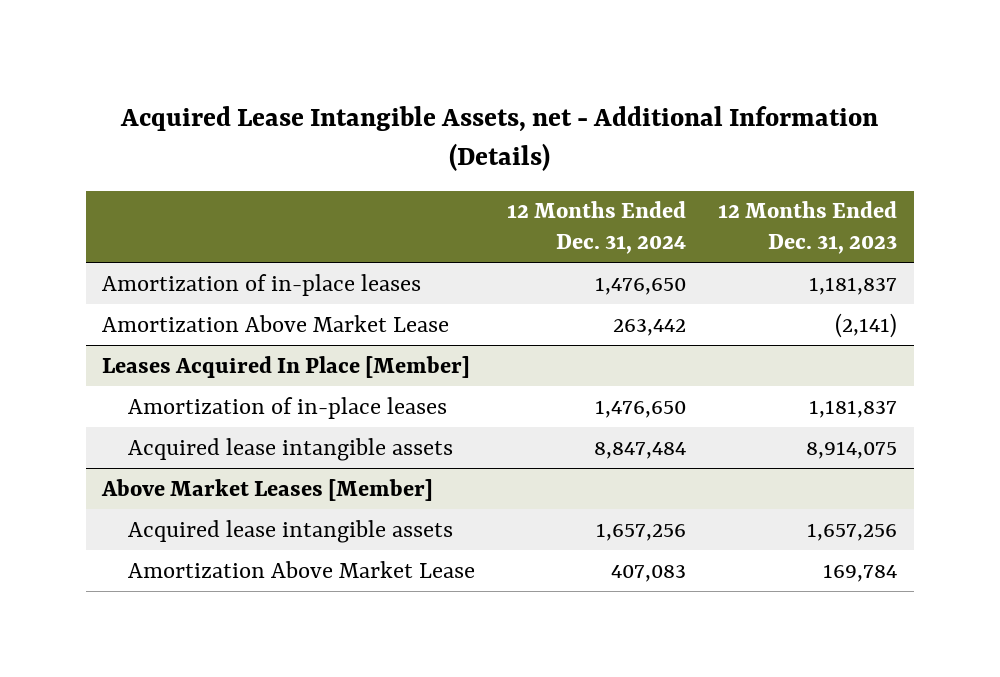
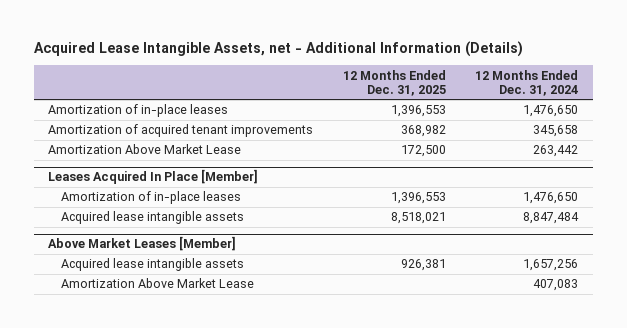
- | 12 Months Ended Dec. 31, 2024 | 12 Months Ended Dec. 31, 2023
+ | 12 Months Ended Dec. 31, 2025 | 12 Months Ended Dec. 31, 2024
+ Amortization of acquired tenant improvements | 368,982 | 345,658

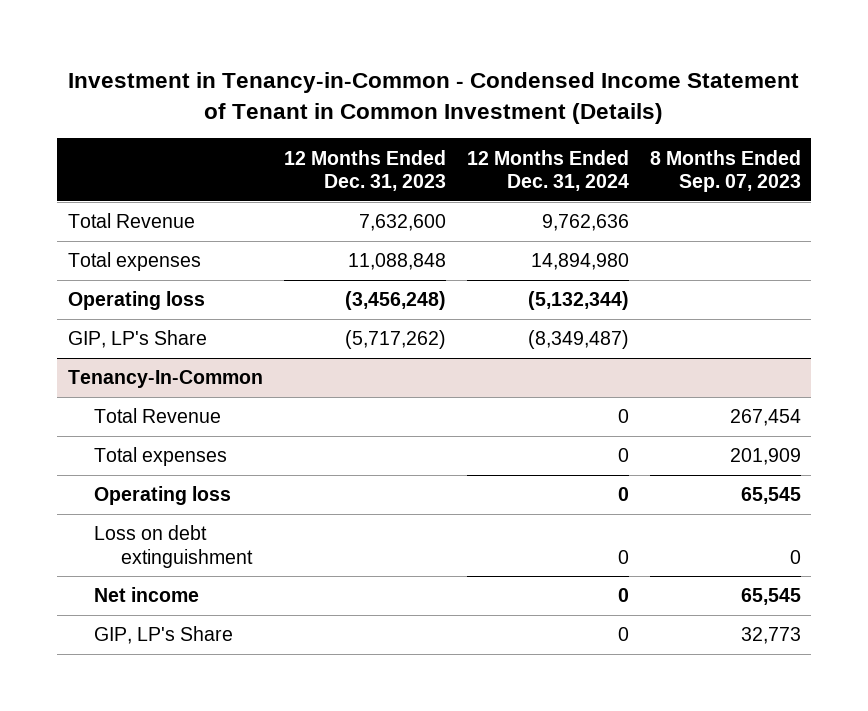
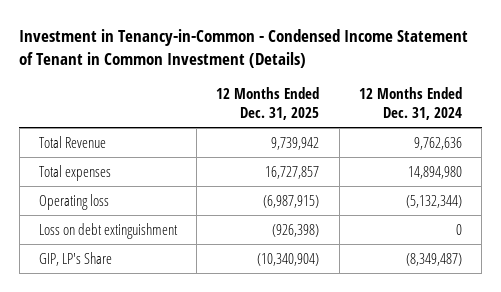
- | 12 Months Ended Dec. 31, 2023 | 12 Months Ended Dec. 31, 2024 | 8 Months Ended Sep. 07, 2023
+ | 12 Months Ended Dec. 31, 2025 | 12 Months Ended Dec. 31, 2024
- Tenancy-In-Common
- Total Revenue | | 0 | 267,454
- Total expenses | | 0 | 201,909
- Operating loss | | 0 | 65,545
- Net income | | 0 | 65,545
- GIP, LP's Share | | 0 | 32,773
moved down: GIP, LP's Share | (10,340,904) | (8,349,487)

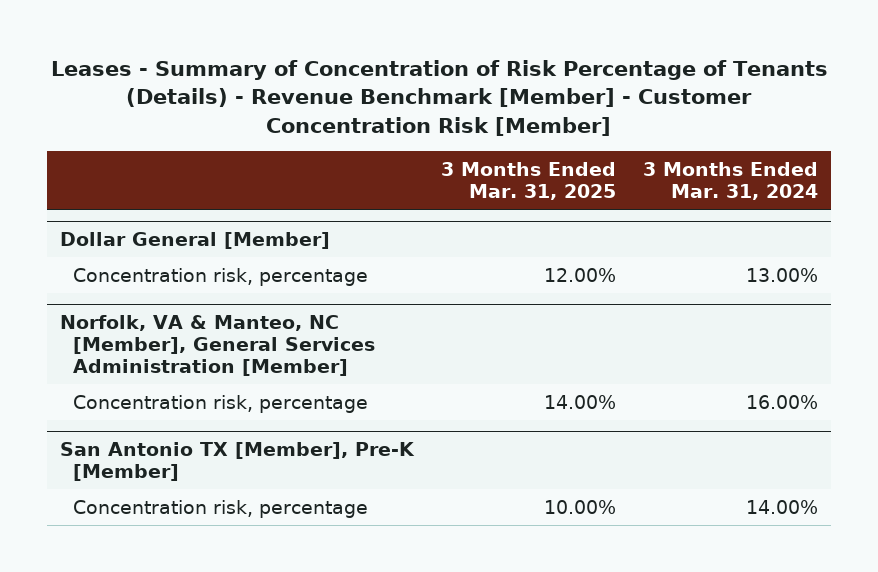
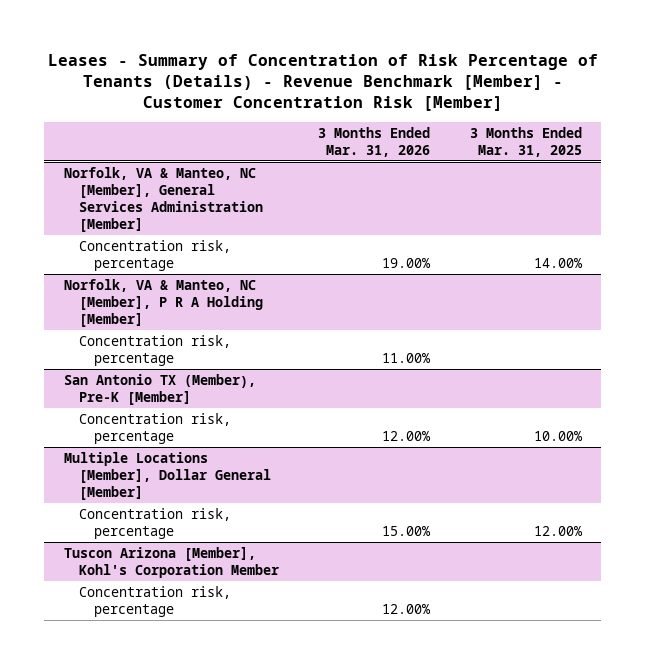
- | 3 Months Ended Mar. 31, 2025 | 3 Months Ended Mar. 31, 2024
+ | 3 Months Ended Mar. 31, 2026 | 3 Months Ended Mar. 31, 2025
- Dollar General [Member]
- Concentration risk, percentage | 12.00% | 13.00%
- San Antonio TX [Member], Pre-K [Member]
+ Norfolk, VA & Manteo, NC [Member], P R A Holding [Member]
+ Concentration risk, percentage | 11.00% |
+ San Antonio TX (Member), Pre-K [Member]
+ Multiple Locations [Member], Dollar General [Member]
+ Concentration risk, percentage | 15.00% | 12.00%
+ Tuscon Arizona [Member], Kohl's Corporation Member
+ Concentration risk, percentage | 12.00% |

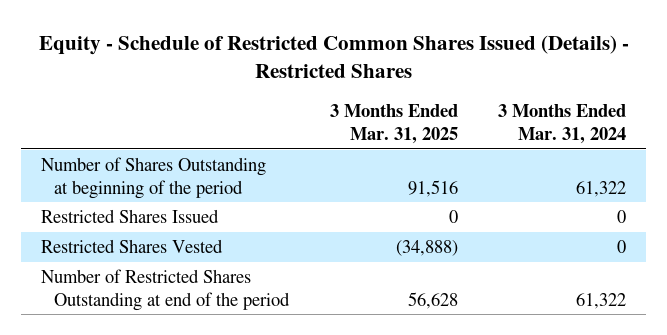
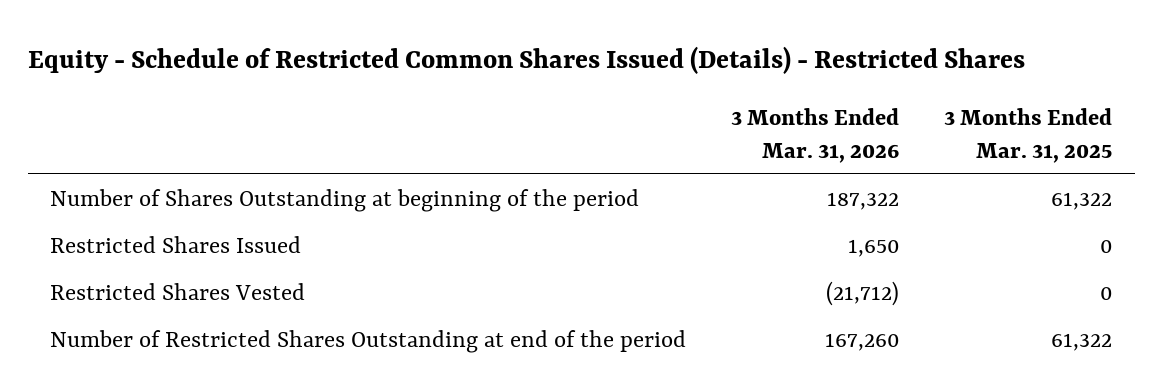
- | 3 Months Ended Mar. 31, 2025 | 3 Months Ended Mar. 31, 2024
+ | 3 Months Ended Mar. 31, 2026 | 3 Months Ended Mar. 31, 2025
- Number of Shares Outstanding at beginning of the period | 91,516 | 61,322
+ Number of Shares Outstanding at beginning of the period | 187,322 | 61,322
- Restricted Shares Vested | (34,888) | 0
- Number of Restricted Shares Outstanding at end of the period | 56,628 | 61,322
+ Restricted Shares Vested | (21,712) | 0
+ Number of Restricted Shares Outstanding at end of the period | 167,260 | 61,322

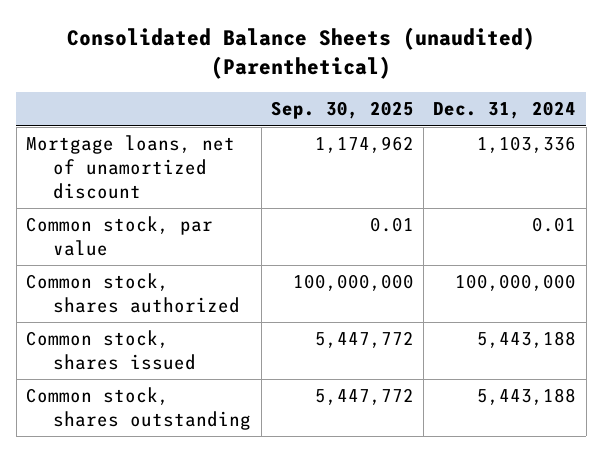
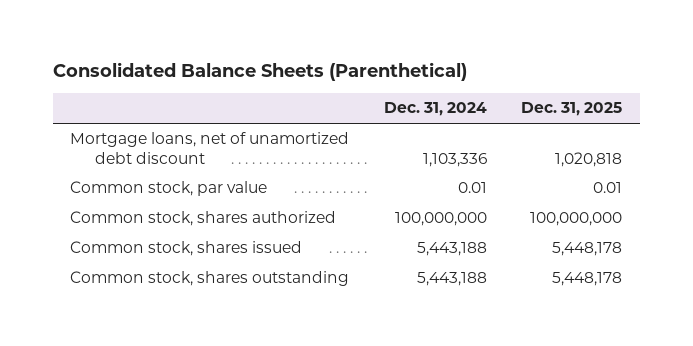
- Consolidated Balance Sheets (unaudited) (Parenthetical)
+ Consolidated Balance Sheets (Parenthetical)
- | Sep. 30, 2025 | Dec. 31, 2024
+ | Dec. 31, 2024 | Dec. 31, 2025
- Mortgage loans, net of unamortized discount | 1,174,962 | 1,103,336
+ Mortgage loans, net of unamortized debt discount | 1,103,336 | 1,020,818

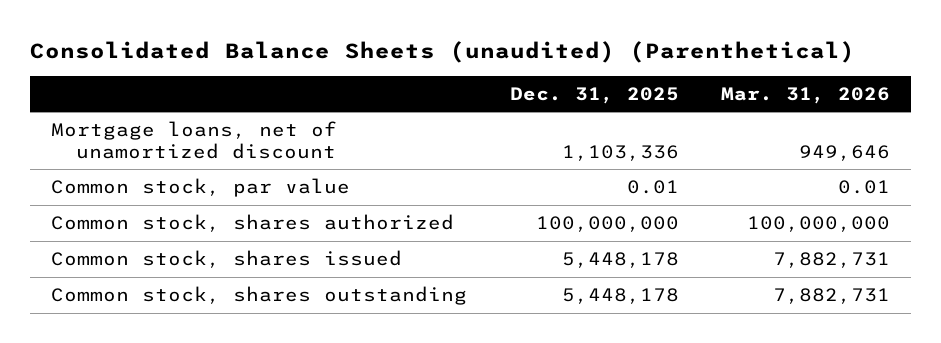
- Consolidated Balance Sheets (Parenthetical)
+ Consolidated Balance Sheets (unaudited) (Parenthetical)
- | Dec. 31, 2024 | Dec. 31, 2025
+ | Dec. 31, 2025 | Mar. 31, 2026
- Mortgage loans, net of unamortized debt discount | 1,103,336 | 1,020,818
+ Mortgage loans, net of unamortized discount | 1,103,336 | 949,646

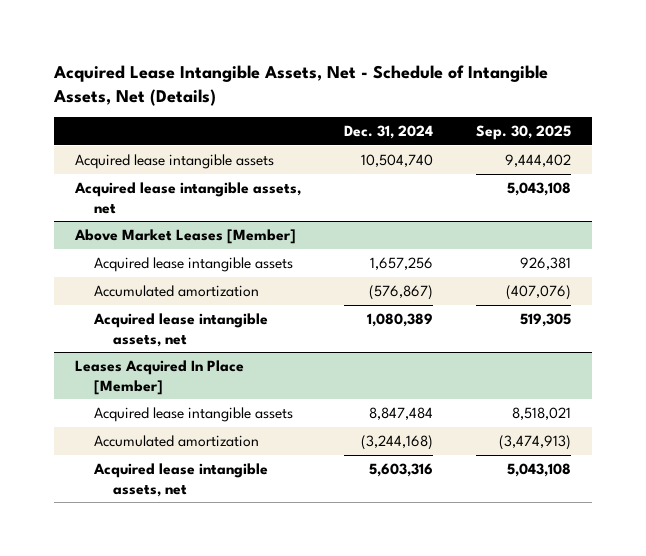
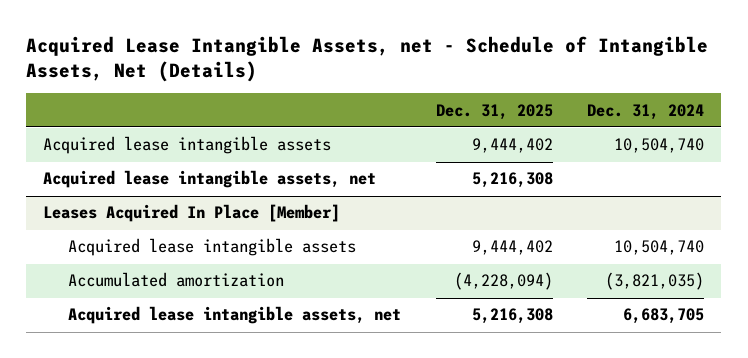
- Acquired Lease Intangible Assets, Net - Schedule of Intangible Assets, Net (Details)
+ Acquired Lease Intangible Assets, net - Schedule of Intangible Assets, Net (Details)
- | Dec. 31, 2024 | Sep. 30, 2025
+ | Dec. 31, 2025 | Dec. 31, 2024
- Above Market Leases [Member]
- Acquired lease intangible assets | 1,657,256 | 926,381
- Accumulated amortization | (576,867) | (407,076)
- Acquired lease intangible assets, net | 1,080,389 | 519,305
@ Leases Acquired In Place [Member]
- Acquired lease intangible assets | 8,847,484 | 8,518,021
- Accumulated amortization | (3,244,168) | (3,474,913)
- Acquired lease intangible assets, net | 5,603,316 | 5,043,108
+ Acquired lease intangible assets | 9,444,402 | 10,504,740
+ Accumulated amortization | (4,228,094) | (3,821,035)
+ Acquired lease intangible assets, net | 5,216,308 | 6,683,705

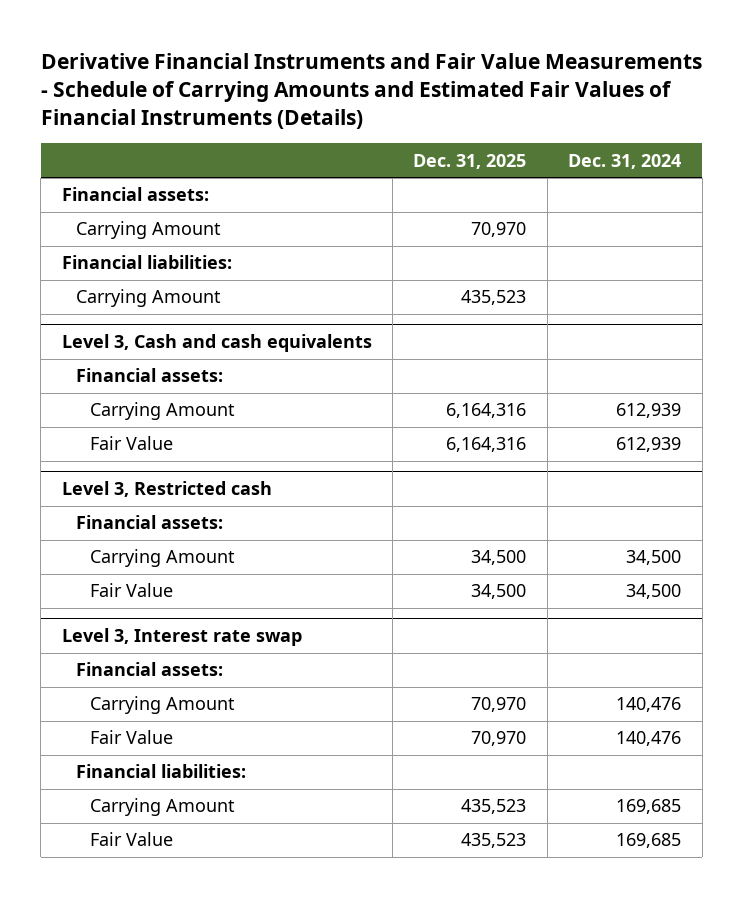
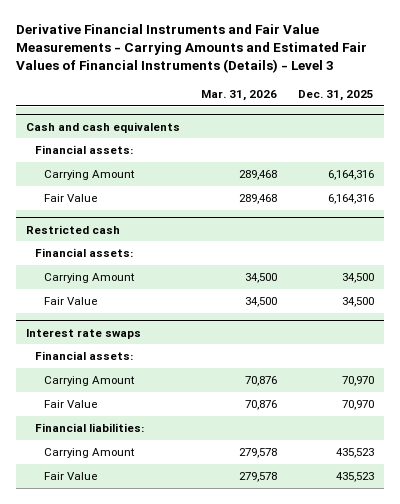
- Derivative Financial Instruments and Fair Value Measurements - Schedule of Carrying Amounts and Estimated Fair Values of Financial Instruments (Details)
+ Derivative Financial Instruments and Fair Value Measurements - Carrying Amounts and Estimated Fair Values of Financial Instruments (Details) - Level 3
- | Dec. 31, 2025 | Dec. 31, 2024
+ | Mar. 31, 2026 | Dec. 31, 2025
- Financial assets:
- Carrying Amount | 70,970 |
- Financial liabilities:
- Carrying Amount | 435,523 |
- Level 3, Cash and cash equivalents
+ Cash and cash equivalents
- Level 3, Restricted cash
+ Restricted cash
- Level 3, Interest rate swap
+ Interest rate swaps

